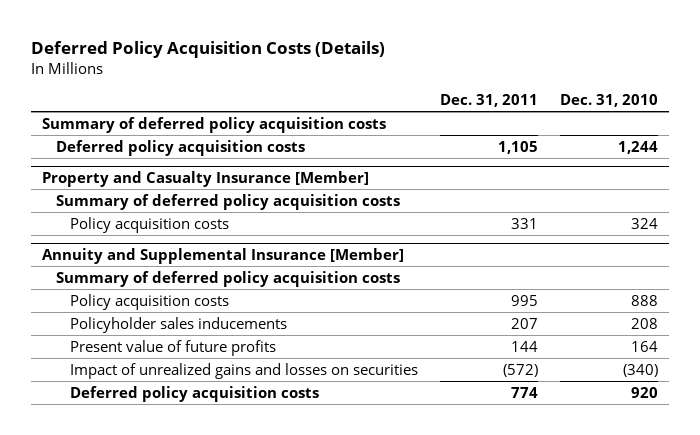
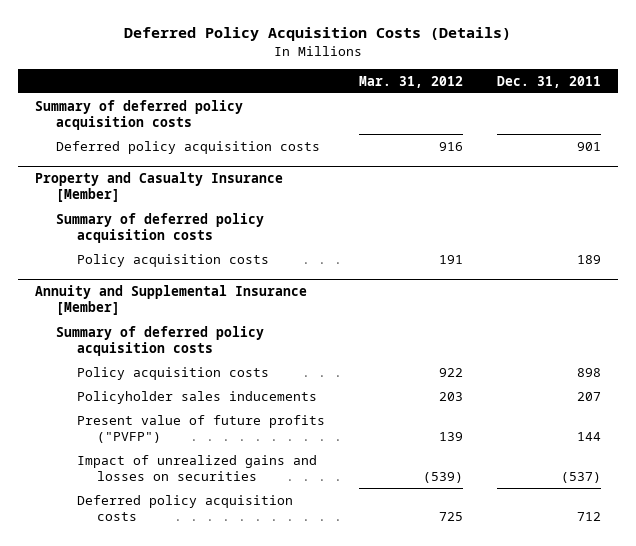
- | Dec. 31, 2011 | Dec. 31, 2010
+ | Mar. 31, 2012 | Dec. 31, 2011
- Deferred policy acquisition costs | 1,105 | 1,244
+ Deferred policy acquisition costs | 916 | 901
@ Property and Casualty Insurance [Member]
- Policy acquisition costs | 331 | 324
+ Policy acquisition costs | 191 | 189
@ Annuity and Supplemental Insurance [Member]
- Policy acquisition costs | 995 | 888
+ Policy acquisition costs | 922 | 898
- Present value of future profits | 144 | 164
- Impact of unrealized gains and losses on securities | (572) | (340)
- Deferred policy acquisition costs | 774 | 920
+ Present value of future profits ("PVFP") | 139 | 144
+ Impact of unrealized gains and losses on securities | (539) | (537)
+ Deferred policy acquisition costs | 725 | 712

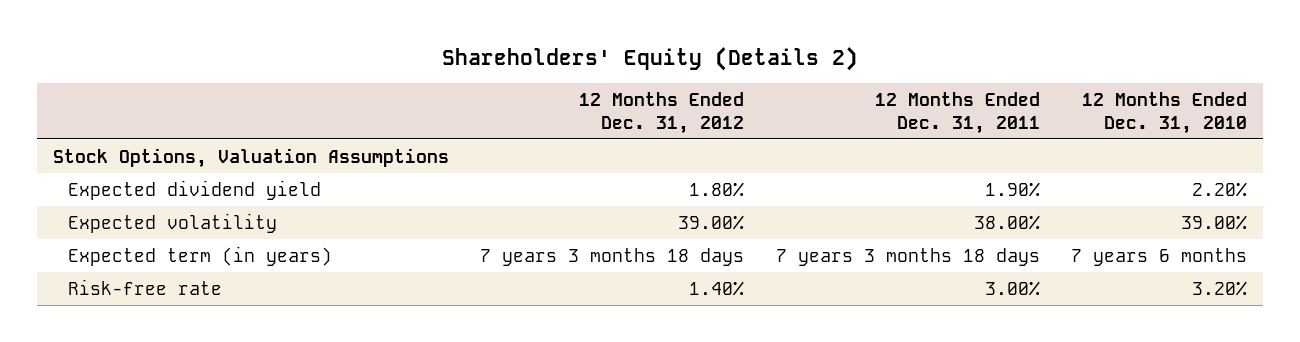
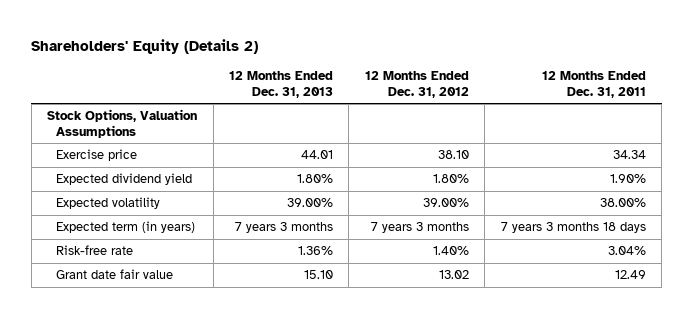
- | 12 Months Ended Dec. 31, 2012 | 12 Months Ended Dec. 31, 2011 | 12 Months Ended Dec. 31, 2010
+ | 12 Months Ended Dec. 31, 2013 | 12 Months Ended Dec. 31, 2012 | 12 Months Ended Dec. 31, 2011
+ Exercise price | 44.01 | 38.10 | 34.34
- Expected term (in years) | 7 years 3 months 18 days | 7 years 3 months 18 days | 7 years 6 months
- Risk-free rate | 1.40% | 3.00% | 3.20%
+ Expected term (in years) | 7 years 3 months | 7 years 3 months | 7 years 3 months 18 days
+ Risk-free rate | 1.36% | 1.40% | 3.04%
+ Grant date fair value | 15.10 | 13.02 | 12.49

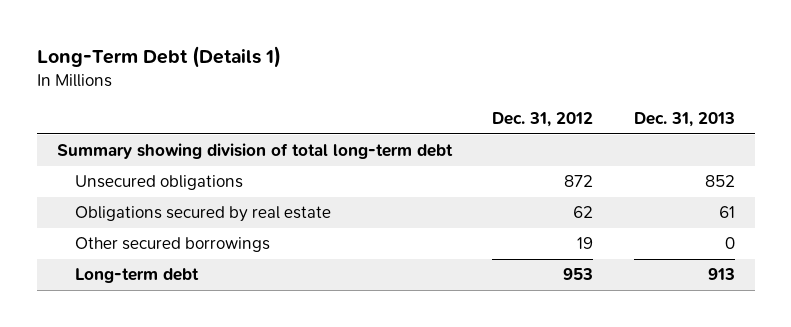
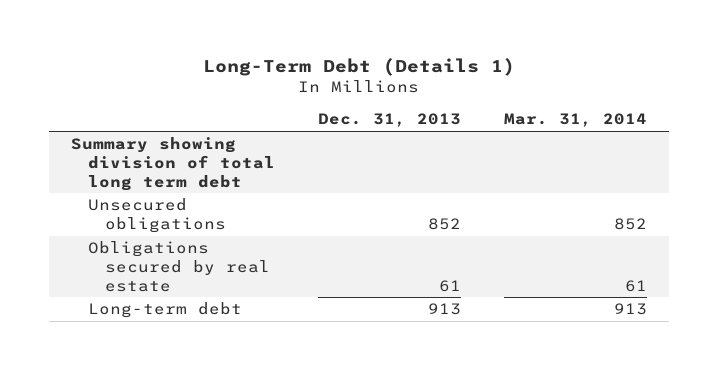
- | Dec. 31, 2012 | Dec. 31, 2013
+ | Dec. 31, 2013 | Mar. 31, 2014
- Summary showing division of total long-term debt
+ Summary showing division of total long term debt
- Other secured borrowings | 19 | 0

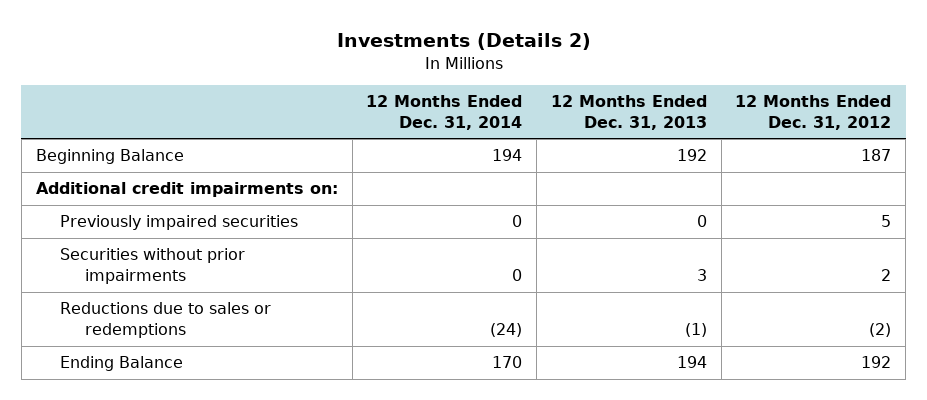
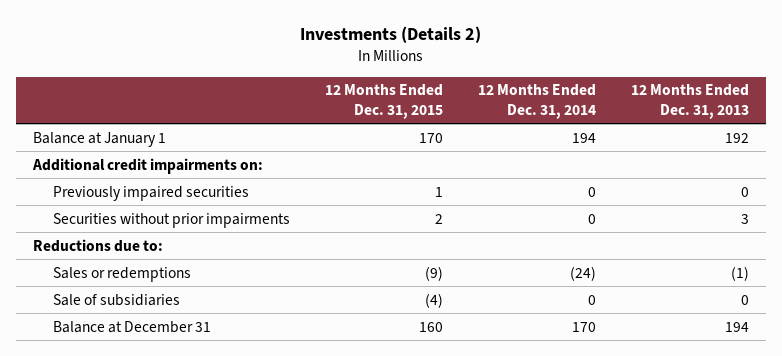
- | 12 Months Ended Dec. 31, 2014 | 12 Months Ended Dec. 31, 2013 | 12 Months Ended Dec. 31, 2012
+ | 12 Months Ended Dec. 31, 2015 | 12 Months Ended Dec. 31, 2014 | 12 Months Ended Dec. 31, 2013
- Beginning Balance | 194 | 192 | 187
+ Balance at January 1 | 170 | 194 | 192
- Reductions due to sales or redemptions | (24) | (1) | (2)
- Ending Balance | 170 | 194 | 192
+ Reductions due to:
+ Sales or redemptions | (9) | (24) | (1)
+ Sale of subsidiaries | (4) | 0 | 0
+ Balance at December 31 | 160 | 170 | 194

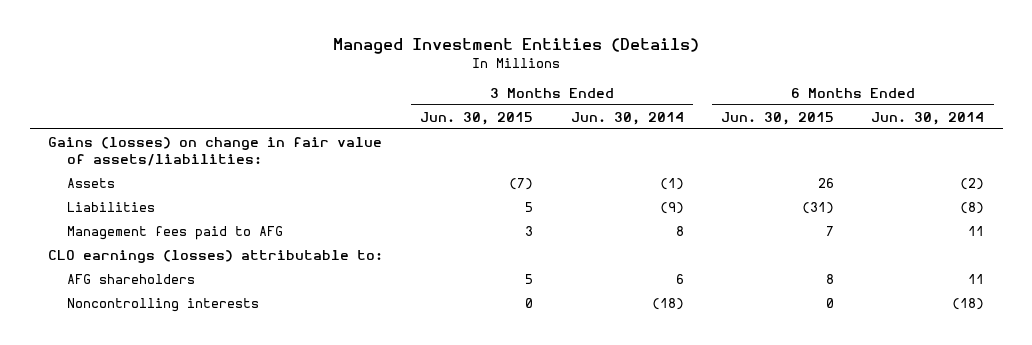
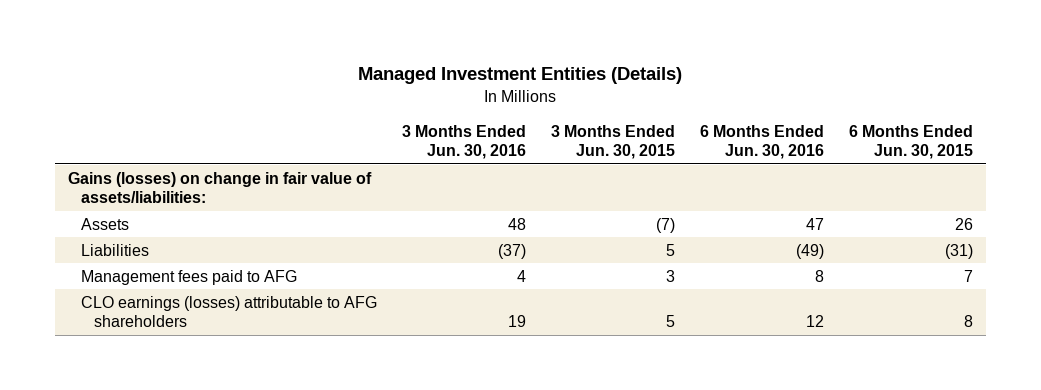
- | 3 Months Ended Jun. 30, 2015 | 3 Months Ended Jun. 30, 2014 | 6 Months Ended Jun. 30, 2015 | 6 Months Ended Jun. 30, 2014
+ | 3 Months Ended Jun. 30, 2016 | 3 Months Ended Jun. 30, 2015 | 6 Months Ended Jun. 30, 2016 | 6 Months Ended Jun. 30, 2015
- CLO earnings (losses) attributable to:
- AFG shareholders | 5 | 6 | 8 | 11
- Noncontrolling interests | 0 | (18) | 0 | (18)
+ CLO earnings (losses) attributable to AFG shareholders | 19 | 5 | 12 | 8

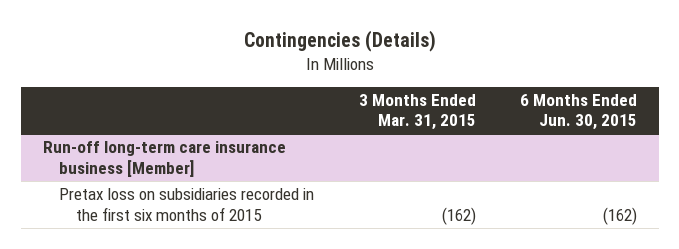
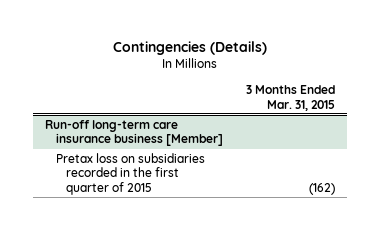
- | 3 Months Ended Mar. 31, 2015 | 6 Months Ended Jun. 30, 2015
+ | 3 Months Ended Mar. 31, 2015
@ Run-off long-term care insurance business [Member]
- Pretax loss on subsidiaries recorded in the first six months of 2015 | (162) | (162)
+ Pretax loss on subsidiaries recorded in the first quarter of 2015 | (162)

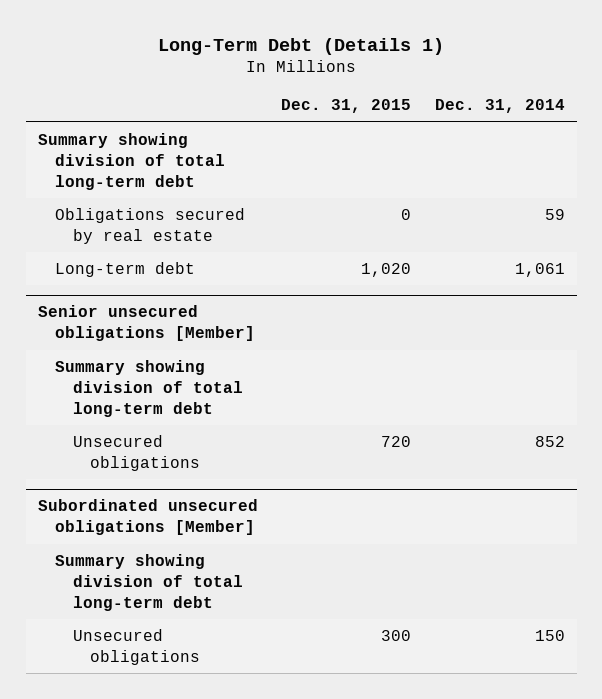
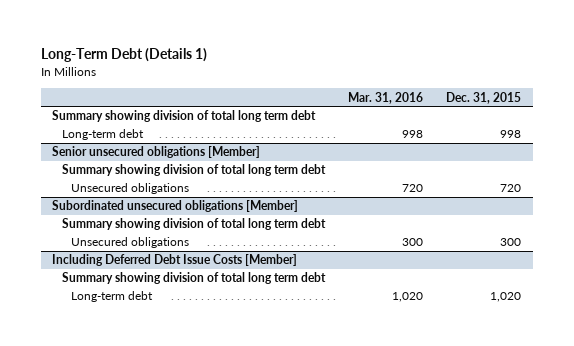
- | Dec. 31, 2015 | Dec. 31, 2014
+ | Mar. 31, 2016 | Dec. 31, 2015
- Summary showing division of total long-term debt
- Obligations secured by real estate | 0 | 59
- Long-term debt | 1,020 | 1,061
+ Summary showing division of total long term debt
+ Long-term debt | 998 | 998
@ Senior unsecured obligations [Member]
- Summary showing division of total long-term debt
+ Summary showing division of total long term debt
@ Subordinated unsecured obligations [Member]
- Summary showing division of total long-term debt
+ Summary showing division of total long term debt
+ Including Deferred Debt Issue Costs [Member]
+ Summary showing division of total long term debt
+ Long-term debt | 1,020 | 1,020

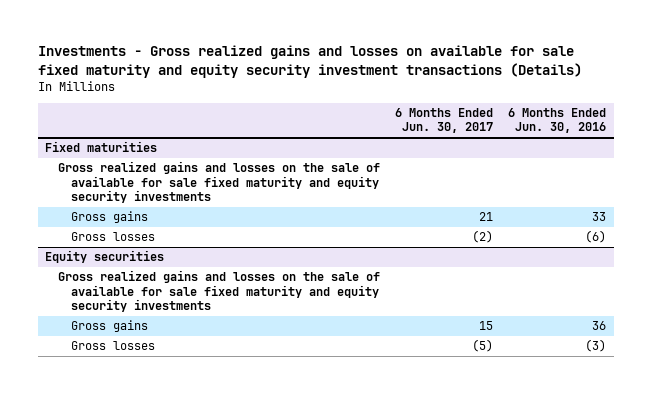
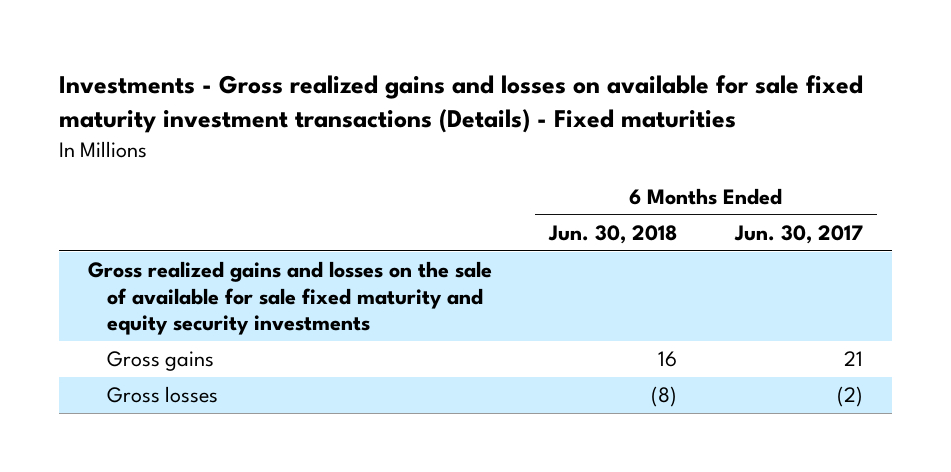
- Investments - Gross realized gains and losses on available for sale fixed maturity and equity security investment transactions (Details)
+ Investments - Gross realized gains and losses on available for sale fixed maturity investment transactions (Details) - Fixed maturities
- | 6 Months Ended Jun. 30, 2017 | 6 Months Ended Jun. 30, 2016
+ | 6 Months Ended Jun. 30, 2018 | 6 Months Ended Jun. 30, 2017
- Fixed maturities
- Equity securities
- Gross realized gains and losses on the sale of available for sale fixed maturity and equity security investments
- Gross gains | 15 | 36
- Gross losses | (5) | (3)

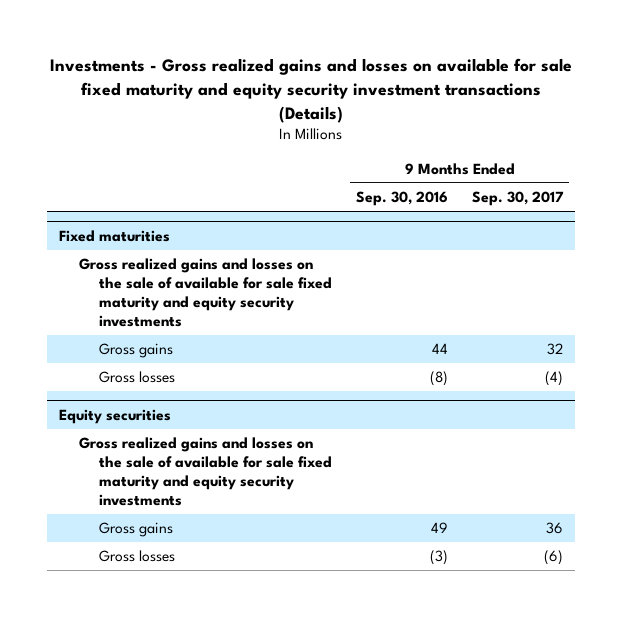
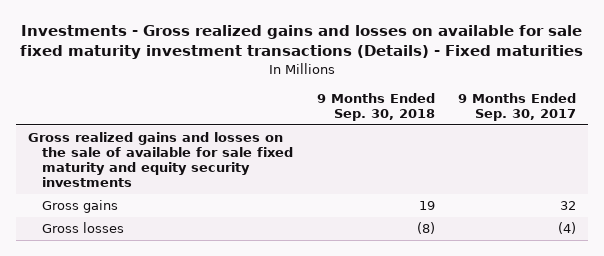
- Investments - Gross realized gains and losses on available for sale fixed maturity and equity security investment transactions (Details)
+ Investments - Gross realized gains and losses on available for sale fixed maturity investment transactions (Details) - Fixed maturities
- | 9 Months Ended Sep. 30, 2016 | 9 Months Ended Sep. 30, 2017
+ | 9 Months Ended Sep. 30, 2018 | 9 Months Ended Sep. 30, 2017
- Fixed maturities
- Equity securities
- Gross realized gains and losses on the sale of available for sale fixed maturity and equity security investments
- Gross gains | 49 | 36
- Gross losses | (3) | (6)

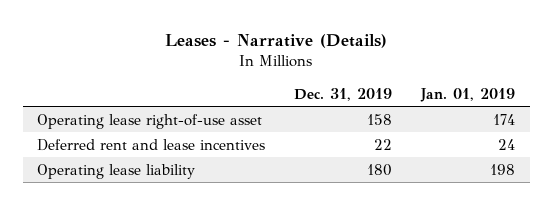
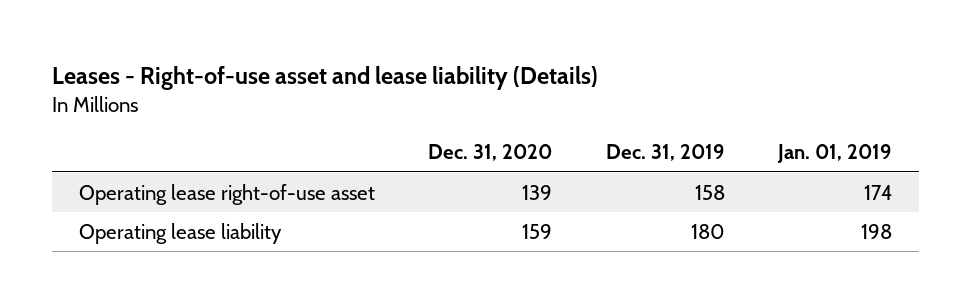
- Leases - Narrative (Details)
+ Leases - Right-of-use asset and lease liability (Details)
- | Dec. 31, 2019 | Jan. 01, 2019
+ | Dec. 31, 2020 | Dec. 31, 2019 | Jan. 01, 2019
- Deferred rent and lease incentives | 22 | 24

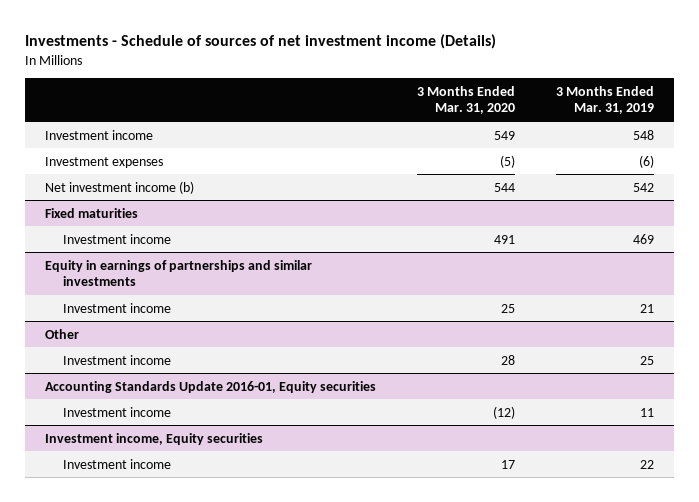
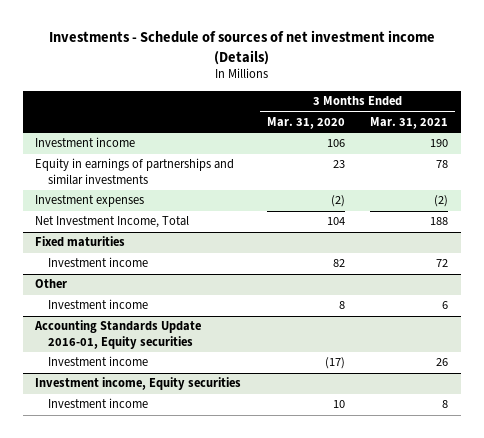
- | 3 Months Ended Mar. 31, 2020 | 3 Months Ended Mar. 31, 2019
+ | 3 Months Ended Mar. 31, 2020 | 3 Months Ended Mar. 31, 2021
- Investment income | 549 | 548
- Investment expenses | (5) | (6)
- Net investment income (b) | 544 | 542
+ Investment income | 106 | 190
+ Equity in earnings of partnerships and similar investments | 23 | 78
+ Investment expenses | (2) | (2)
+ Net Investment Income, Total | 104 | 188
@ Fixed maturities
- Investment income | 491 | 469
- Equity in earnings of partnerships and similar investments
- Investment income | 25 | 21
@ Fixed maturities
+ Investment income | 82 | 72
@ Other
- Investment income | 28 | 25
+ Investment income | 8 | 6
@ Accounting Standards Update 2016-01, Equity securities
- Investment income | (12) | 11
+ Investment income | (17) | 26
@ Investment income, Equity securities
- Investment income | 17 | 22
+ Investment income | 10 | 8

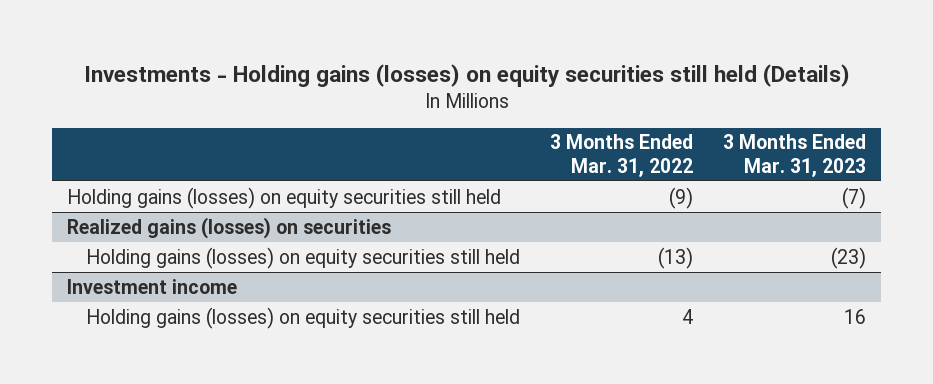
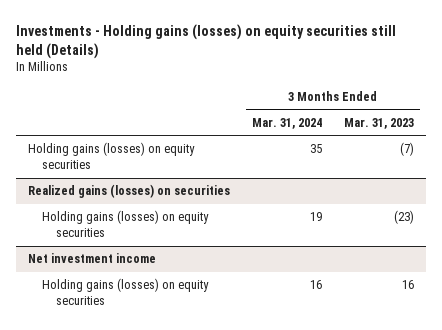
- | 3 Months Ended Mar. 31, 2022 | 3 Months Ended Mar. 31, 2023
+ | 3 Months Ended Mar. 31, 2024 | 3 Months Ended Mar. 31, 2023
- Holding gains (losses) on equity securities still held | (9) | (7)
+ Holding gains (losses) on equity securities | 35 | (7)
@ Realized gains (losses) on securities
- Holding gains (losses) on equity securities still held | (13) | (23)
- Investment income
- Holding gains (losses) on equity securities still held | 4 | 16
@ Realized gains (losses) on securities
+ Holding gains (losses) on equity securities | 19 | (23)
+ Net investment income
+ Holding gains (losses) on equity securities | 16 | 16

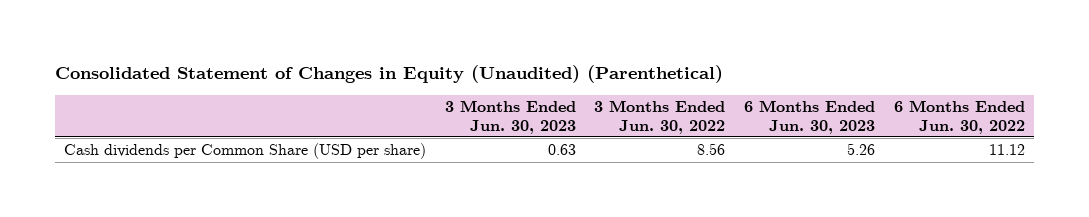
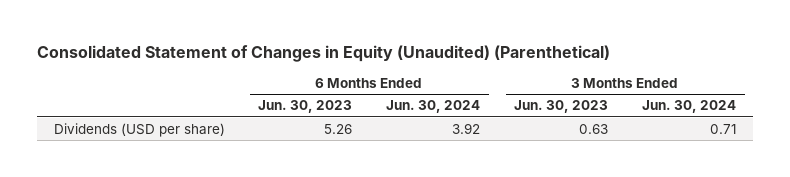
- | 3 Months Ended Jun. 30, 2023 | 3 Months Ended Jun. 30, 2022 | 6 Months Ended Jun. 30, 2023 | 6 Months Ended Jun. 30, 2022
+ | 6 Months Ended Jun. 30, 2023 | 6 Months Ended Jun. 30, 2024 | 3 Months Ended Jun. 30, 2023 | 3 Months Ended Jun. 30, 2024
- Cash dividends per Common Share (USD per share) | 0.63 | 8.56 | 5.26 | 11.12
+ Dividends (USD per share) | 5.26 | 3.92 | 0.63 | 0.71

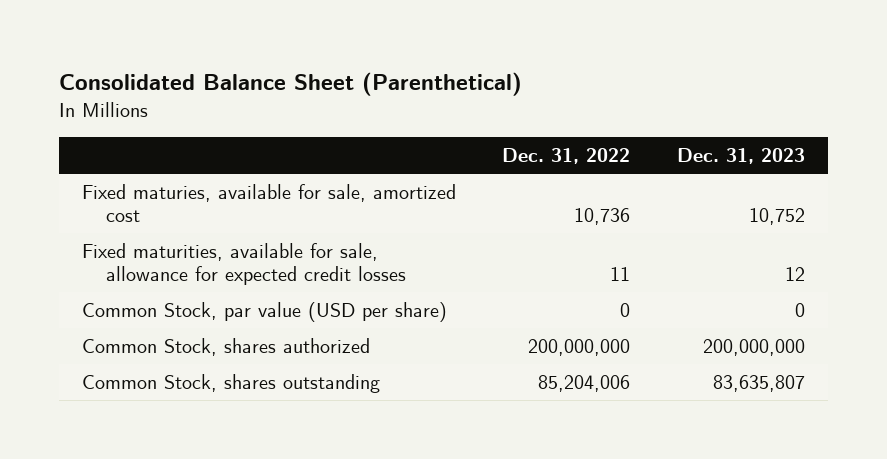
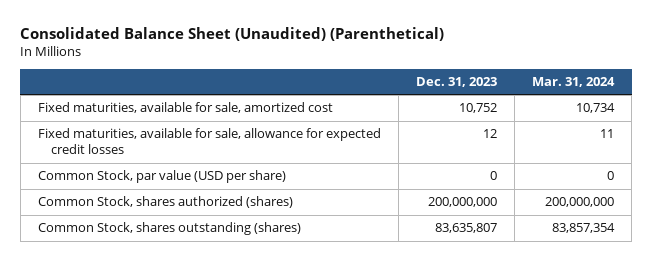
- Consolidated Balance Sheet (Parenthetical)
+ Consolidated Balance Sheet (Unaudited) (Parenthetical)
- | Dec. 31, 2022 | Dec. 31, 2023
+ | Dec. 31, 2023 | Mar. 31, 2024
- Fixed maturies, available for sale, amortized cost | 10,736 | 10,752
+ Fixed maturities, available for sale, amortized cost | 10,752 | 10,734
- Common Stock, shares authorized | 200,000,000 | 200,000,000
- Common Stock, shares outstanding | 85,204,006 | 83,635,807
+ Common Stock, shares authorized (shares) | 200,000,000 | 200,000,000
+ Common Stock, shares outstanding (shares) | 83,635,807 | 83,857,354

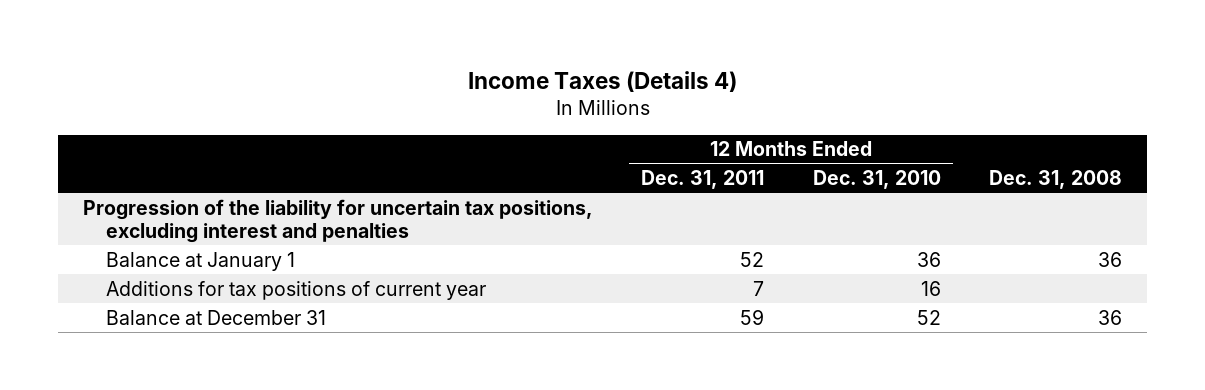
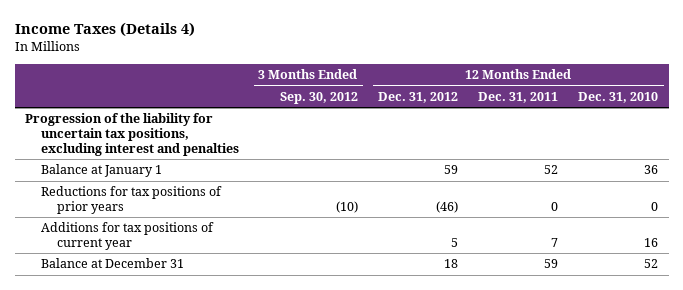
- | 12 Months Ended Dec. 31, 2011 | 12 Months Ended Dec. 31, 2010 | Dec. 31, 2008
+ | 3 Months Ended Sep. 30, 2012 | 12 Months Ended Dec. 31, 2012 | 12 Months Ended Dec. 31, 2011 | 12 Months Ended Dec. 31, 2010
+ Reductions for tax positions of prior years | (10) | (46) | 0 | 0

